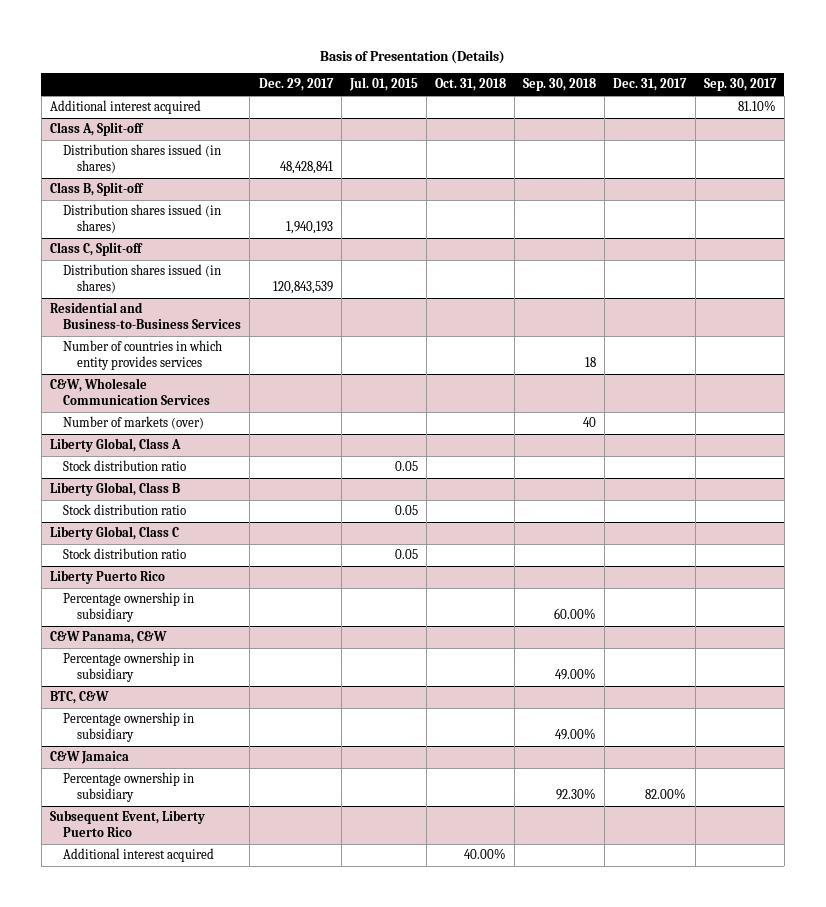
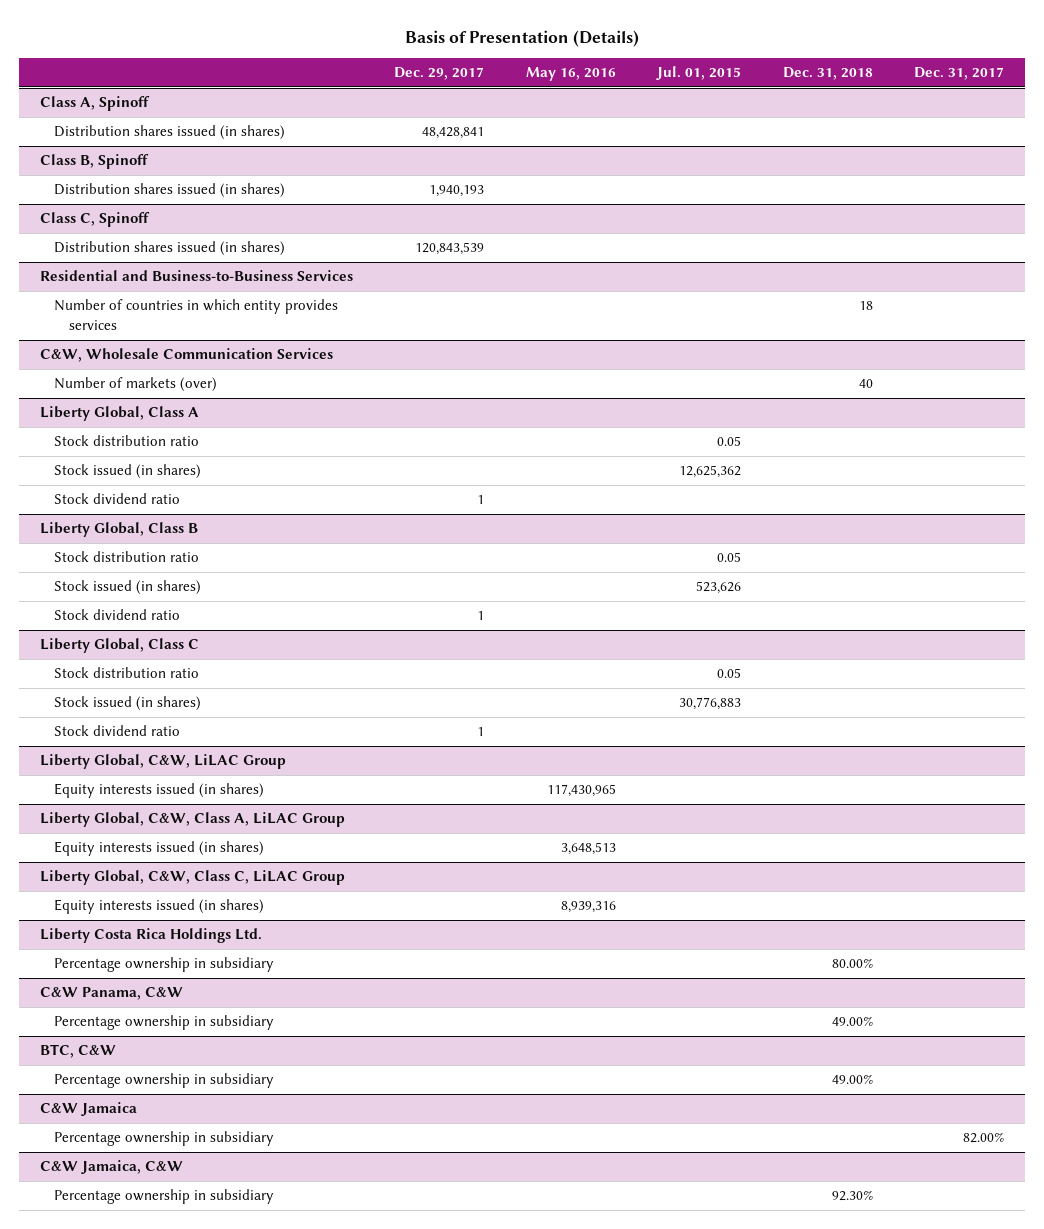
- | Dec. 29, 2017 | Jul. 01, 2015 | Oct. 31, 2018 | Sep. 30, 2018 | Dec. 31, 2017 | Sep. 30, 2017
+ | Dec. 29, 2017 | May 16, 2016 | Jul. 01, 2015 | Dec. 31, 2018 | Dec. 31, 2017
- Additional interest acquired | | | | | | 81.10%
- Class A, Split-off
+ Class A, Spinoff
- Class B, Split-off
+ Class B, Spinoff
- Class C, Split-off
+ Class C, Spinoff
@ Liberty Global, Class A
+ Stock issued (in shares) | | | 12,625,362 | |
+ Stock dividend ratio | 1 | | | |
@ Liberty Global, Class B
+ Stock issued (in shares) | | | 523,626 | |
+ Stock dividend ratio | 1 | | | |
- Liberty Puerto Rico
- Percentage ownership in subsidiary | | | | 60.00% | |
@ Liberty Global, Class C
+ Stock issued (in shares) | | | 30,776,883 | |
+ Stock dividend ratio | 1 | | | |
+ Liberty Global, C&W, LiLAC Group
+ Equity interests issued (in shares) | | 117,430,965 | | |
+ Liberty Global, C&W, Class A, LiLAC Group
+ Equity interests issued (in shares) | | 3,648,513 | | |
+ Liberty Global, C&W, Class C, LiLAC Group
+ Equity interests issued (in shares) | | 8,939,316 | | |
+ Liberty Costa Rica Holdings Ltd.
+ Percentage ownership in subsidiary | | | | 80.00% |
- Subsequent Event, Liberty Puerto Rico
- Additional interest acquired | | | 40.00% | | |
+ C&W Jamaica, C&W
+ Percentage ownership in subsidiary | | | | 92.30% |

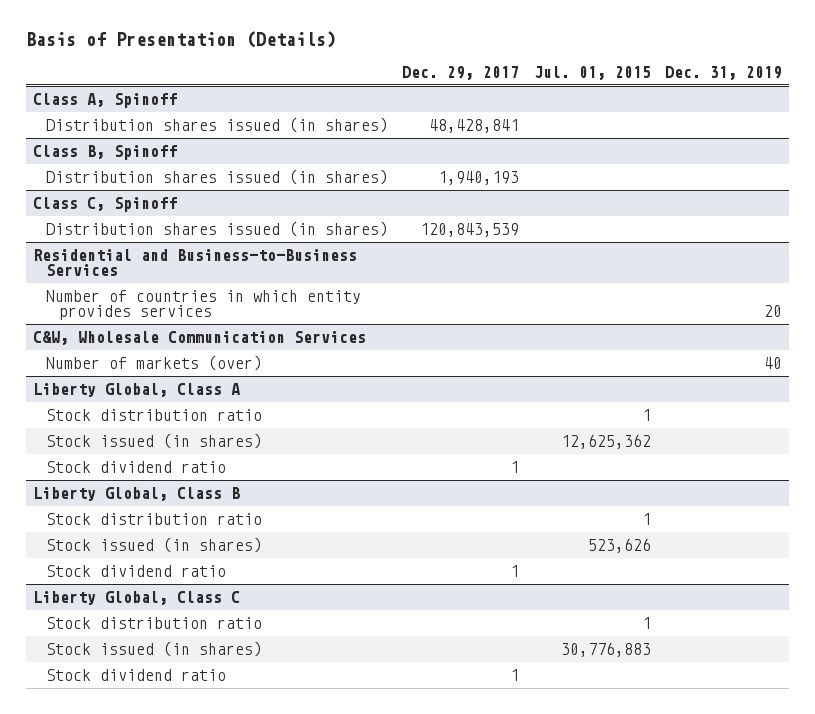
- | Dec. 29, 2017 | May 16, 2016 | Jul. 01, 2015 | Dec. 31, 2018 | Dec. 31, 2017
+ | Dec. 29, 2017 | Jul. 01, 2015 | Dec. 31, 2019
@ Liberty Global, Class A
- Stock distribution ratio | | | 0.05 | |
+ Stock distribution ratio | | 1 |
@ Liberty Global, Class B
- Stock distribution ratio | | | 0.05 | |
+ Stock distribution ratio | | 1 |
@ Liberty Global, Class C
- Stock distribution ratio | | | 0.05 | |
+ Stock distribution ratio | | 1 |
- Liberty Global, C&W, LiLAC Group
- Equity interests issued (in shares) | | 117,430,965 | | |
- Liberty Global, C&W, Class A, LiLAC Group
- Equity interests issued (in shares) | | 3,648,513 | | |
- Liberty Global, C&W, Class C, LiLAC Group
- Equity interests issued (in shares) | | 8,939,316 | | |
- Liberty Costa Rica Holdings Ltd.
- Percentage ownership in subsidiary | | | | 80.00% |
- C&W Panama, C&W
- Percentage ownership in subsidiary | | | | 49.00% |
- BTC, C&W
- Percentage ownership in subsidiary | | | | 49.00% |
- C&W Jamaica
- Percentage ownership in subsidiary | | | | | 82.00%
- C&W Jamaica, C&W
- Percentage ownership in subsidiary | | | | 92.30% |

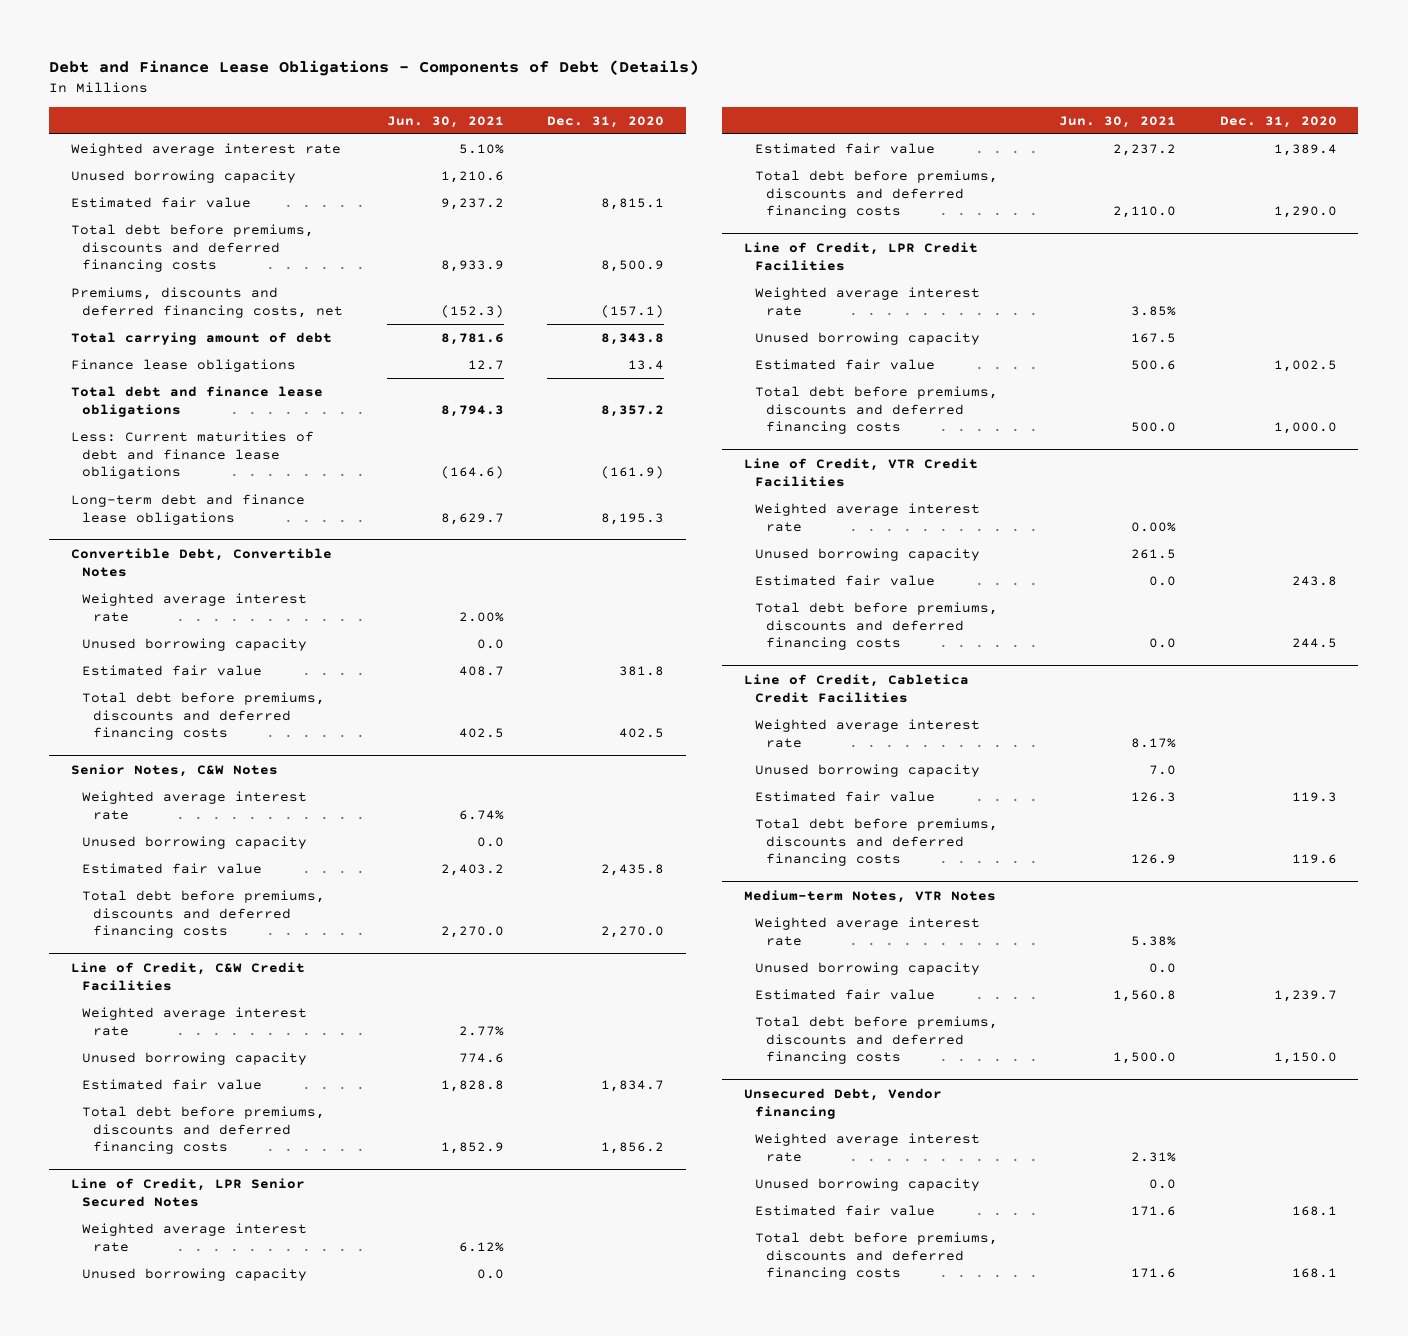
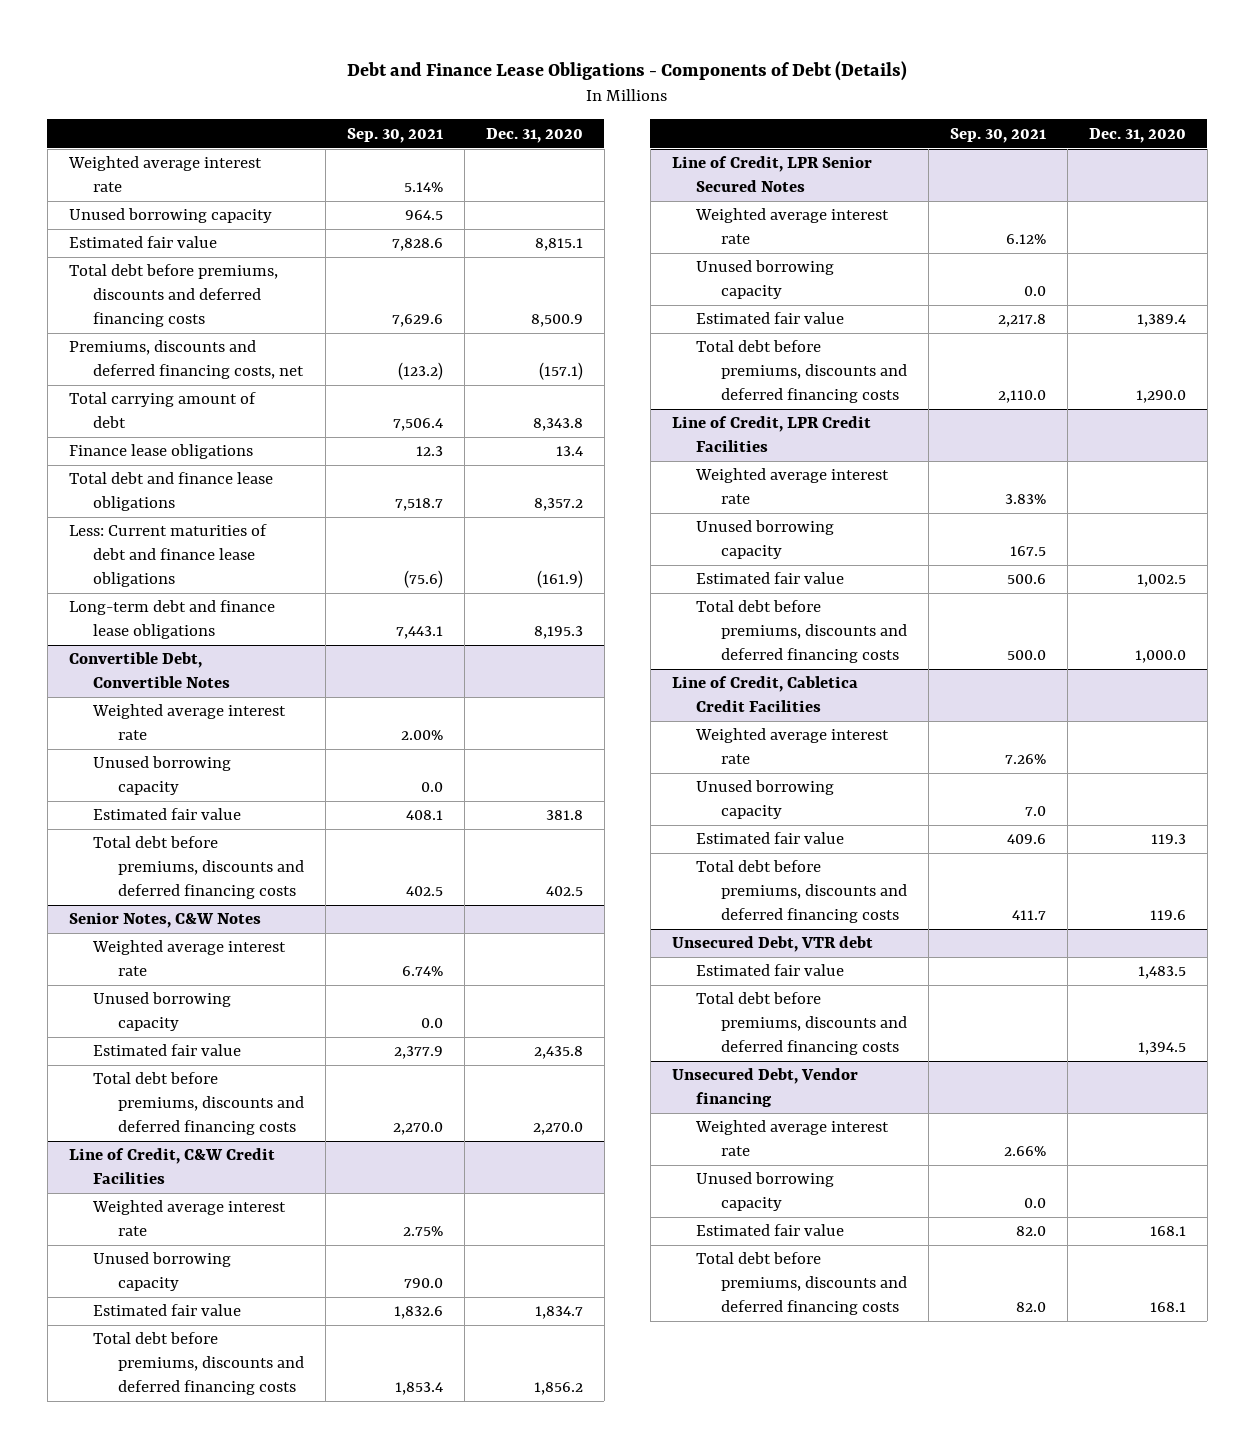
- | Jun. 30, 2021 | Dec. 31, 2020
+ | Sep. 30, 2021 | Dec. 31, 2020
- Line of Credit, VTR Credit Facilities
- Weighted average interest rate | 0.00% |
- Unused borrowing capacity | 261.5 |
- Estimated fair value | 0.0 | 243.8
- Total debt before premiums, discounts and deferred financing costs | 0.0 | 244.5
- Medium-term Notes, VTR Notes
- Weighted average interest rate | 5.38% |
- Unused borrowing capacity | 0.0 |
- Estimated fair value | 1,560.8 | 1,239.7
- Total debt before premiums, discounts and deferred financing costs | 1,500.0 | 1,150.0
+ Unsecured Debt, VTR debt
+ Estimated fair value | | 1,483.5
+ Total debt before premiums, discounts and deferred financing costs | | 1,394.5

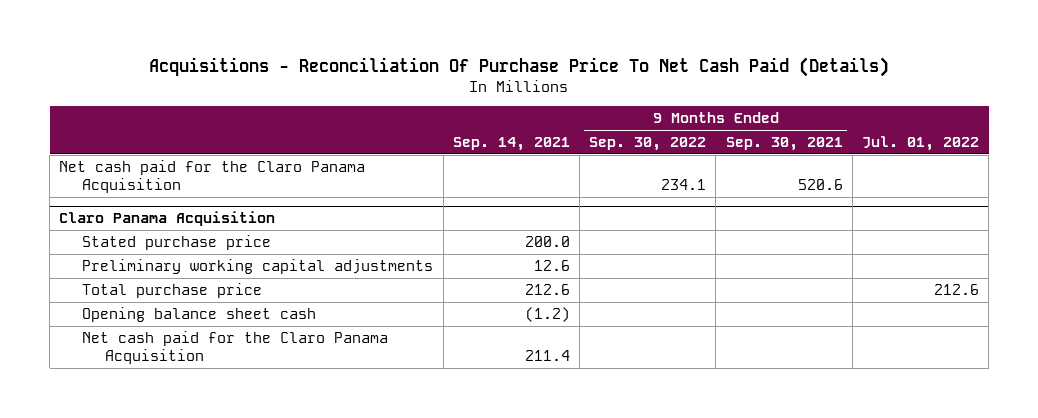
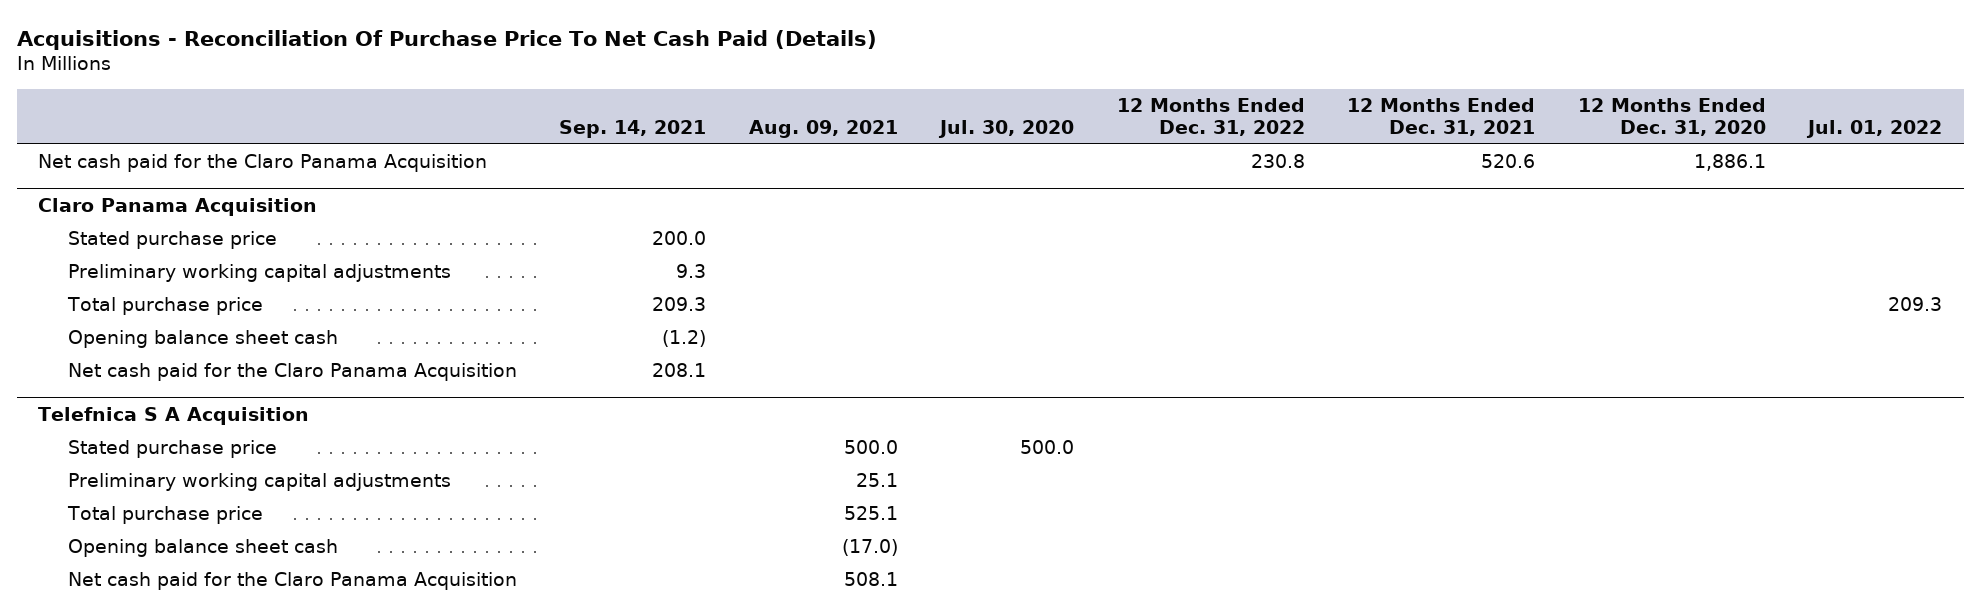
- | Sep. 14, 2021 | 9 Months Ended Sep. 30, 2022 | 9 Months Ended Sep. 30, 2021 | Jul. 01, 2022
+ | Sep. 14, 2021 | Aug. 09, 2021 | Jul. 30, 2020 | 12 Months Ended Dec. 31, 2022 | 12 Months Ended Dec. 31, 2021 | 12 Months Ended Dec. 31, 2020 | Jul. 01, 2022
@ Claro Panama Acquisition
- Preliminary working capital adjustments | 12.6 | | |
- Total purchase price | 212.6 | | | 212.6
+ Preliminary working capital adjustments | 9.3 | | | | | |
+ Total purchase price | 209.3 | | | | | | 209.3
- Net cash paid for the Claro Panama Acquisition | 211.4 | | |
+ Net cash paid for the Claro Panama Acquisition | 208.1 | | | | | |
+ Telefnica S A Acquisition
+ Stated purchase price | | 500.0 | 500.0 | | | |
+ Preliminary working capital adjustments | | 25.1 | | | | |
+ Total purchase price | | 525.1 | | | | |
+ Opening balance sheet cash | | (17.0) | | | | |
+ Net cash paid for the Claro Panama Acquisition | | 508.1 | | | | |

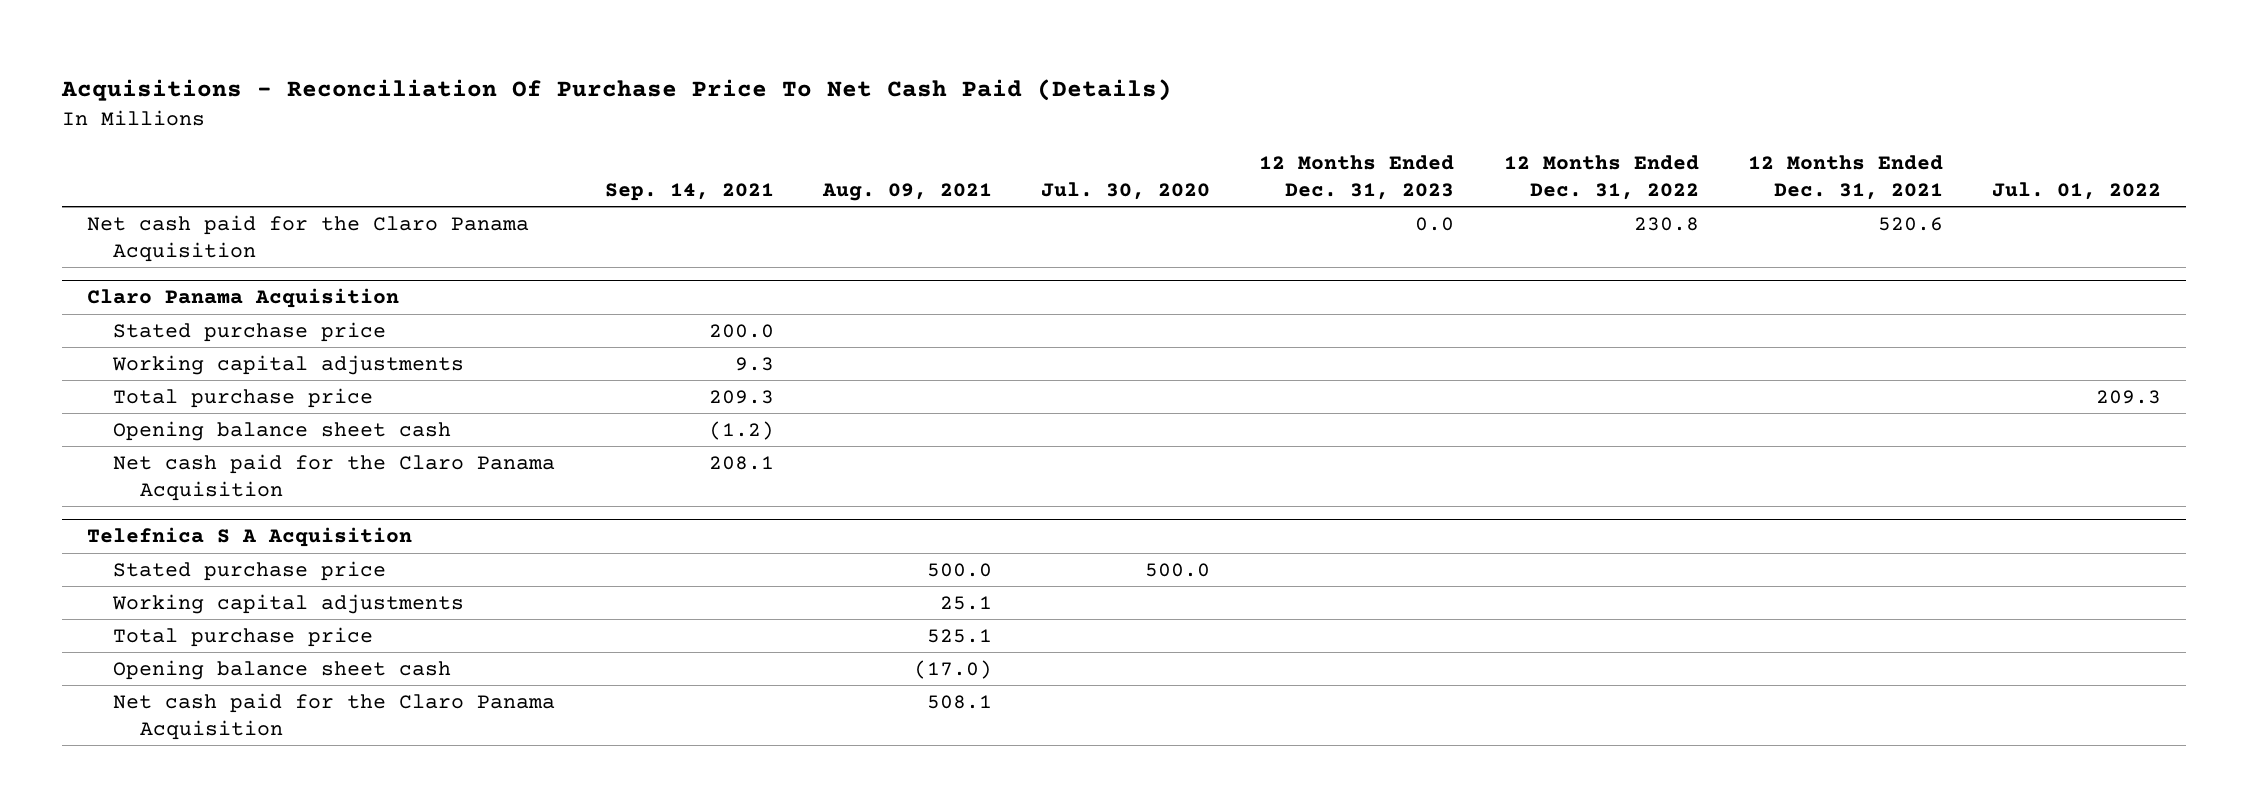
- | Sep. 14, 2021 | Aug. 09, 2021 | Jul. 30, 2020 | 12 Months Ended Dec. 31, 2022 | 12 Months Ended Dec. 31, 2021 | 12 Months Ended Dec. 31, 2020 | Jul. 01, 2022
+ | Sep. 14, 2021 | Aug. 09, 2021 | Jul. 30, 2020 | 12 Months Ended Dec. 31, 2023 | 12 Months Ended Dec. 31, 2022 | 12 Months Ended Dec. 31, 2021 | Jul. 01, 2022
@ Claro Panama Acquisition
- Preliminary working capital adjustments | 9.3 | | | | | |
+ Working capital adjustments | 9.3 | | | | | |
@ Telefnica S A Acquisition
- Preliminary working capital adjustments | | 25.1 | | | | |
+ Working capital adjustments | | 25.1 | | | | |

